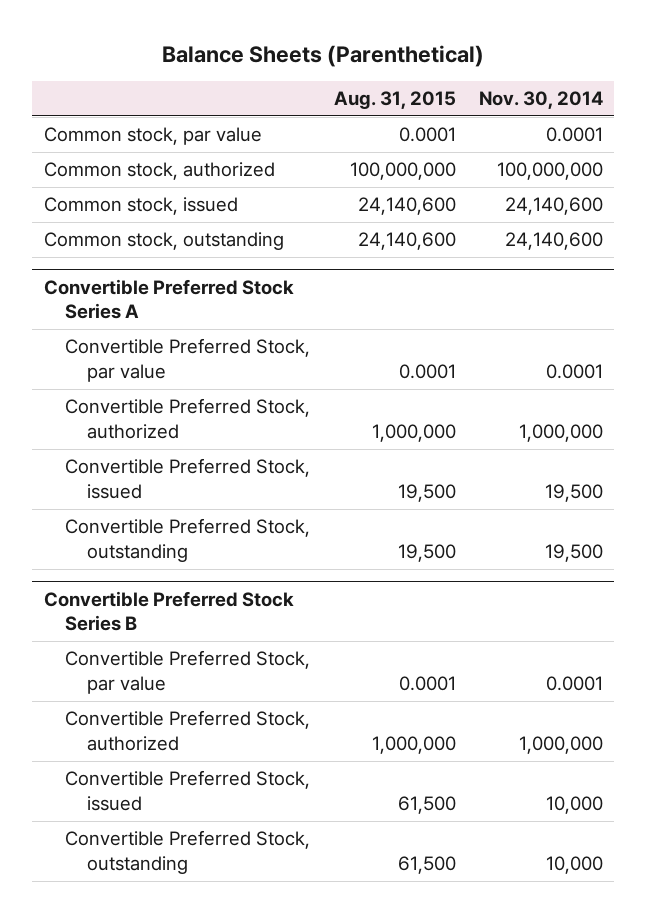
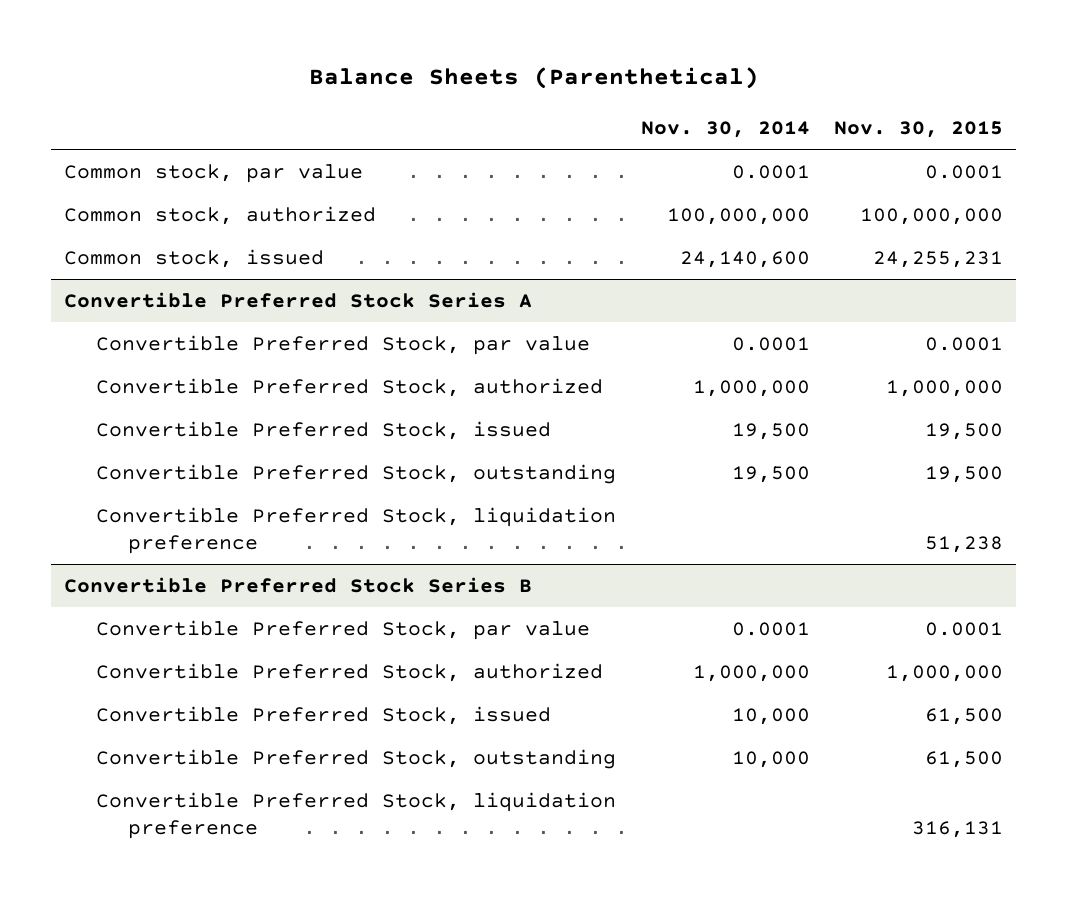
- | Aug. 31, 2015 | Nov. 30, 2014
+ | Nov. 30, 2014 | Nov. 30, 2015
- Common stock, outstanding | 24,140,600 | 24,140,600
@ Convertible Preferred Stock Series A
+ Convertible Preferred Stock, liquidation preference | | 51,238
@ Convertible Preferred Stock Series B
+ Convertible Preferred Stock, liquidation preference | | 316,131

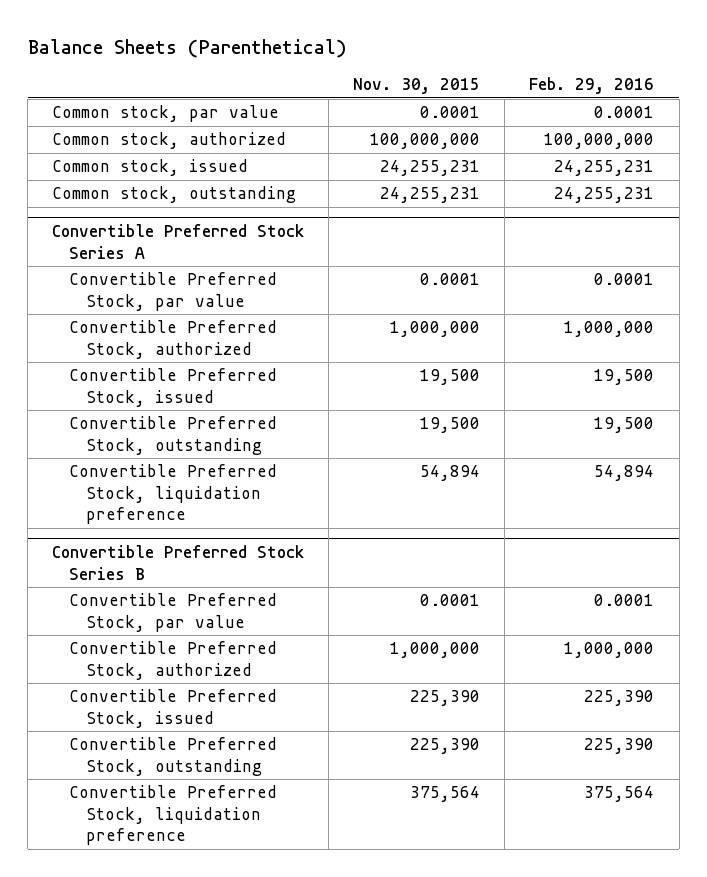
- | Nov. 30, 2014 | Nov. 30, 2015
+ | Nov. 30, 2015 | Feb. 29, 2016
+ Common stock, outstanding | 24,255,231 | 24,255,231
@ Convertible Preferred Stock Series A
- Convertible Preferred Stock, liquidation preference | | 51,238
+ Convertible Preferred Stock, liquidation preference | 54,894 | 54,894
@ Convertible Preferred Stock Series B
- Convertible Preferred Stock, issued | 10,000 | 61,500
- Convertible Preferred Stock, outstanding | 10,000 | 61,500
- Convertible Preferred Stock, liquidation preference | | 316,131
+ Convertible Preferred Stock, issued | 225,390 | 225,390
+ Convertible Preferred Stock, outstanding | 225,390 | 225,390
+ Convertible Preferred Stock, liquidation preference | 375,564 | 375,564

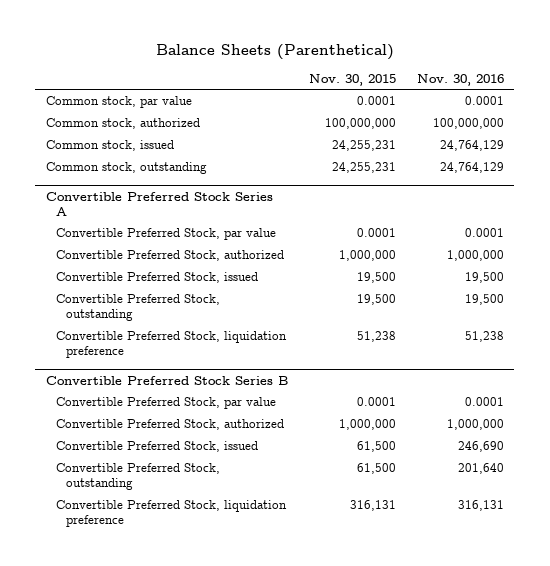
- | Nov. 30, 2015 | Feb. 29, 2016
+ | Nov. 30, 2015 | Nov. 30, 2016
@ Convertible Preferred Stock Series A
- Convertible Preferred Stock, liquidation preference | 54,894 | 54,894
+ Convertible Preferred Stock, liquidation preference | 51,238 | 51,238
@ Convertible Preferred Stock Series B
- Convertible Preferred Stock, issued | 225,390 | 225,390
- Convertible Preferred Stock, outstanding | 225,390 | 225,390
- Convertible Preferred Stock, liquidation preference | 375,564 | 375,564
+ Convertible Preferred Stock, issued | 61,500 | 246,690
+ Convertible Preferred Stock, outstanding | 61,500 | 201,640
+ Convertible Preferred Stock, liquidation preference | 316,131 | 316,131

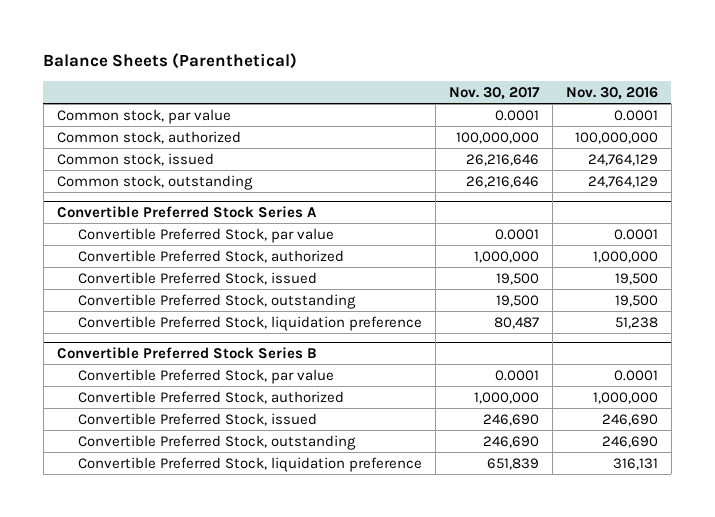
- | Nov. 30, 2015 | Nov. 30, 2016
+ | Nov. 30, 2017 | Nov. 30, 2016
@ Convertible Preferred Stock Series B
- Convertible Preferred Stock, outstanding | 61,500 | 201,640
+ Convertible Preferred Stock, outstanding | 246,690 | 246,690

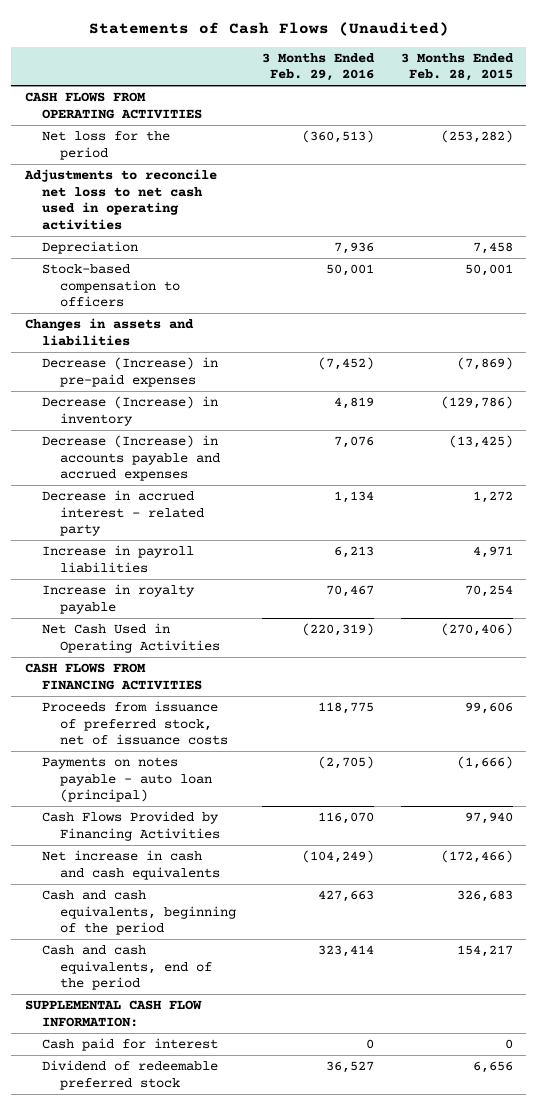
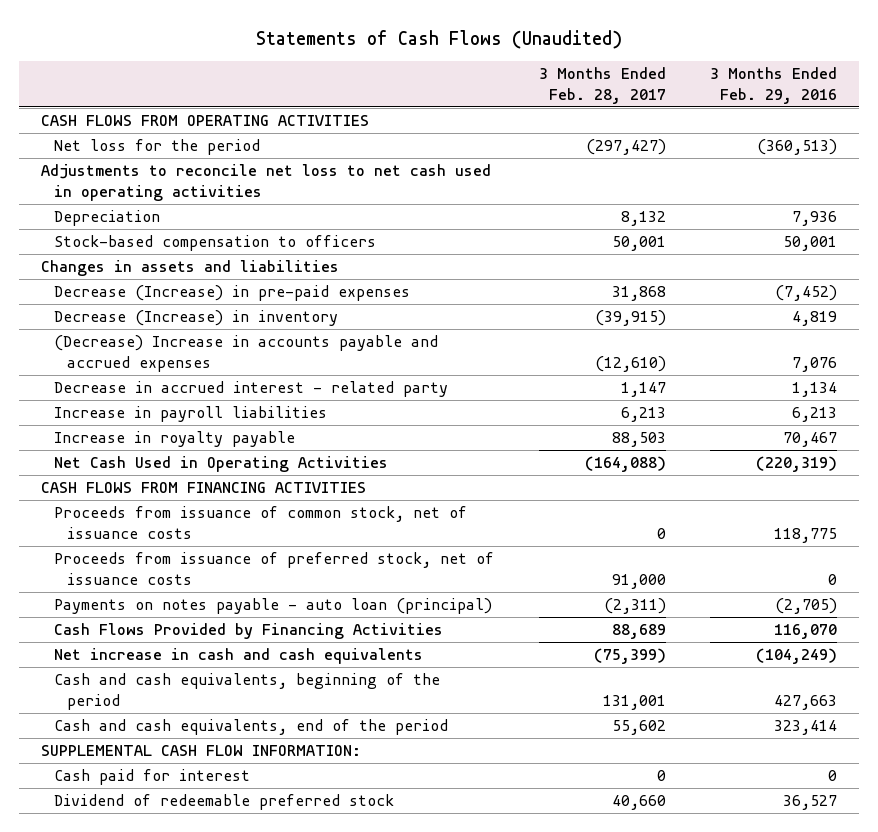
- | 3 Months Ended Feb. 29, 2016 | 3 Months Ended Feb. 28, 2015
+ | 3 Months Ended Feb. 28, 2017 | 3 Months Ended Feb. 29, 2016
- Decrease (Increase) in accounts payable and accrued expenses | 7,076 | (13,425)
+ (Decrease) Increase in accounts payable and accrued expenses | (12,610) | 7,076
- Proceeds from issuance of preferred stock, net of issuance costs | 118,775 | 99,606
+ Proceeds from issuance of common stock, net of issuance costs | 0 | 118,775
+ Proceeds from issuance of preferred stock, net of issuance costs | 91,000 | 0

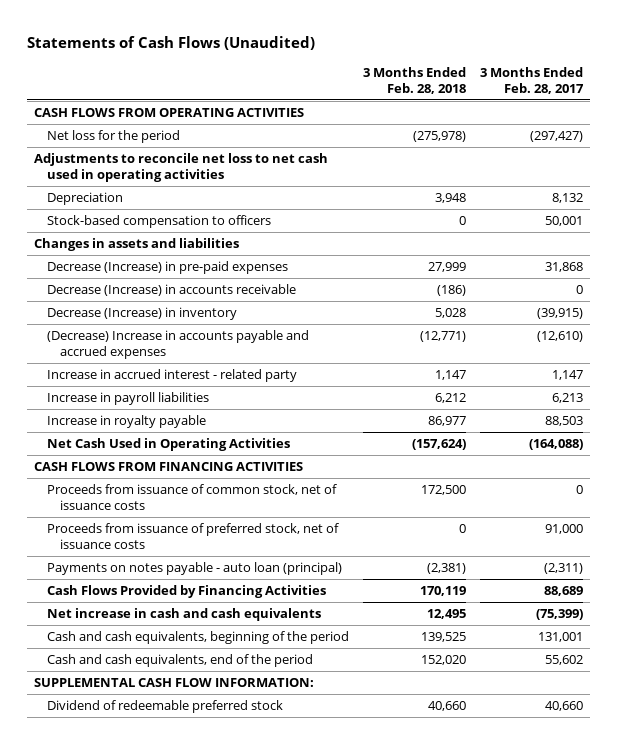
- | 3 Months Ended Feb. 28, 2017 | 3 Months Ended Feb. 29, 2016
+ | 3 Months Ended Feb. 28, 2018 | 3 Months Ended Feb. 28, 2017
+ Decrease (Increase) in accounts receivable | (186) | 0
- Decrease in accrued interest - related party | 1,147 | 1,134
+ Increase in accrued interest - related party | 1,147 | 1,147
- Cash paid for interest | 0 | 0

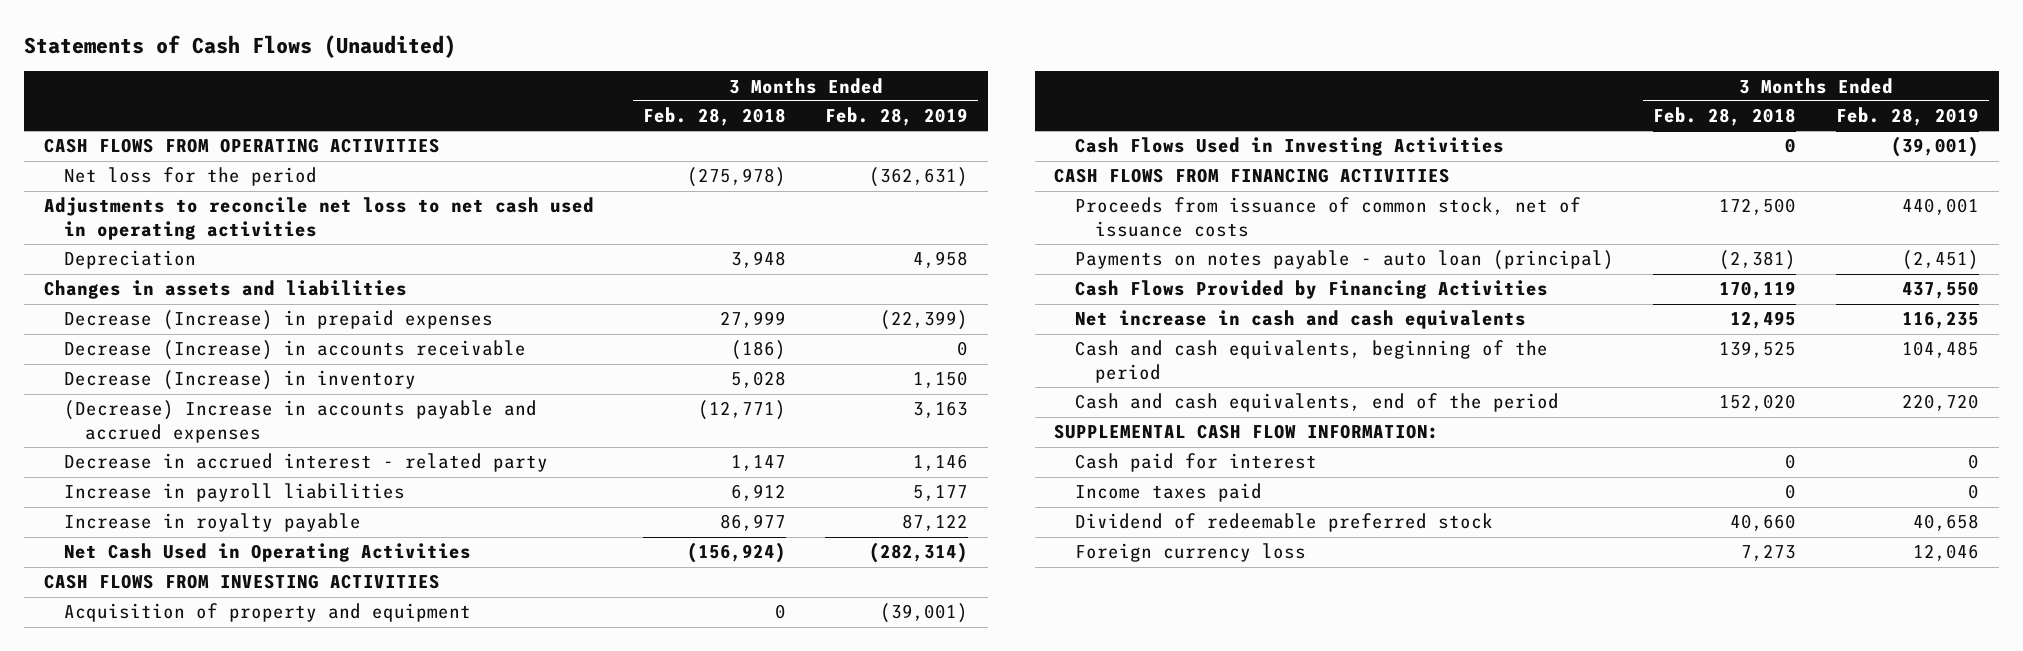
- | 3 Months Ended Feb. 28, 2018 | 3 Months Ended Feb. 28, 2017
+ | 3 Months Ended Feb. 28, 2018 | 3 Months Ended Feb. 28, 2019
- Stock-based compensation to officers | 0 | 50,001
- Decrease (Increase) in pre-paid expenses | 27,999 | 31,868
+ Decrease (Increase) in prepaid expenses | 27,999 | (22,399)
- Increase in accrued interest - related party | 1,147 | 1,147
- Increase in payroll liabilities | 6,212 | 6,213
+ Decrease in accrued interest - related party | 1,147 | 1,146
+ Increase in payroll liabilities | 6,912 | 5,177
- Net Cash Used in Operating Activities | (157,624) | (164,088)
+ Net Cash Used in Operating Activities | (156,924) | (282,314)
+ CASH FLOWS FROM INVESTING ACTIVITIES
+ Acquisition of property and equipment | 0 | (39,001)
+ Cash Flows Used in Investing Activities | 0 | (39,001)
- Proceeds from issuance of preferred stock, net of issuance costs | 0 | 91,000
+ Cash paid for interest | 0 | 0
+ Income taxes paid | 0 | 0
+ Foreign currency loss | 7,273 | 12,046

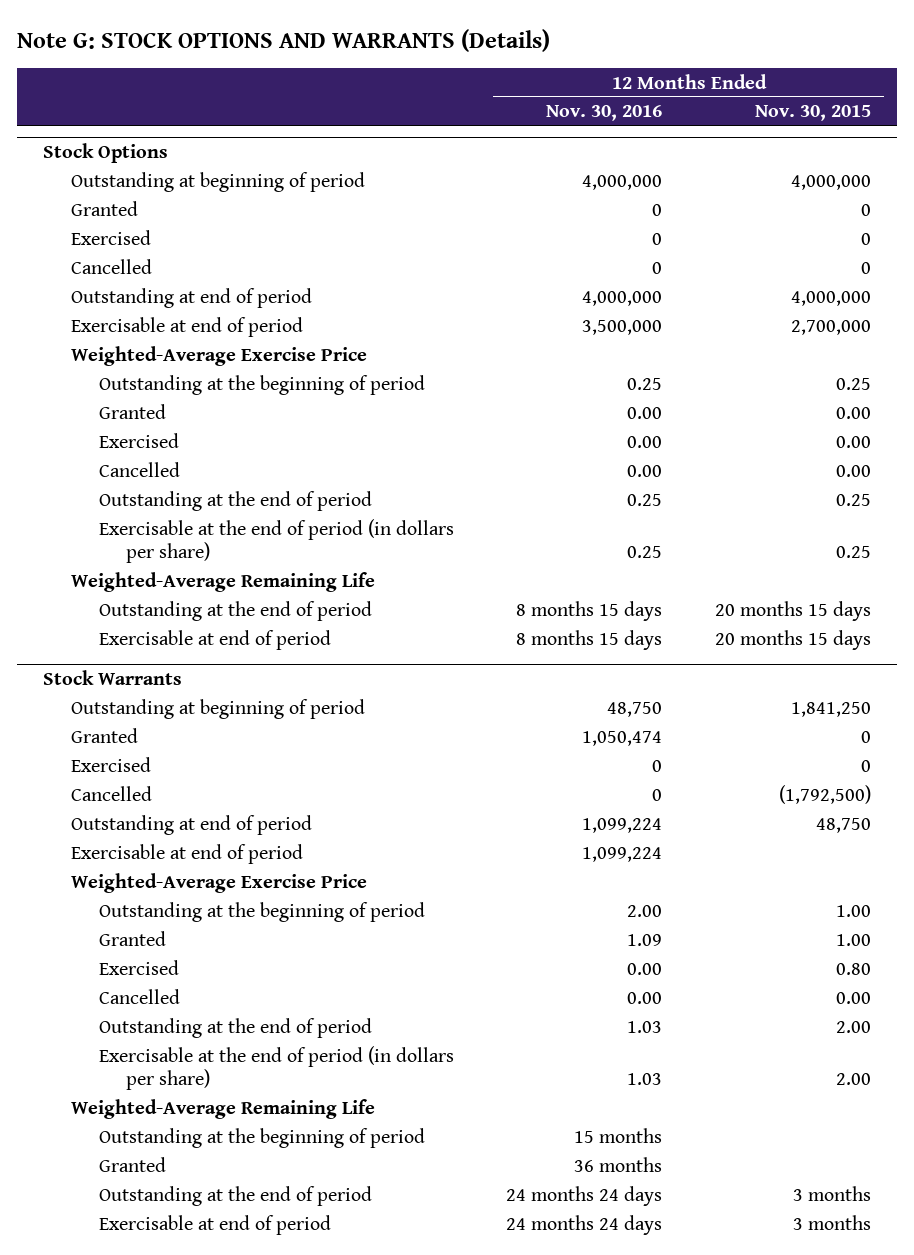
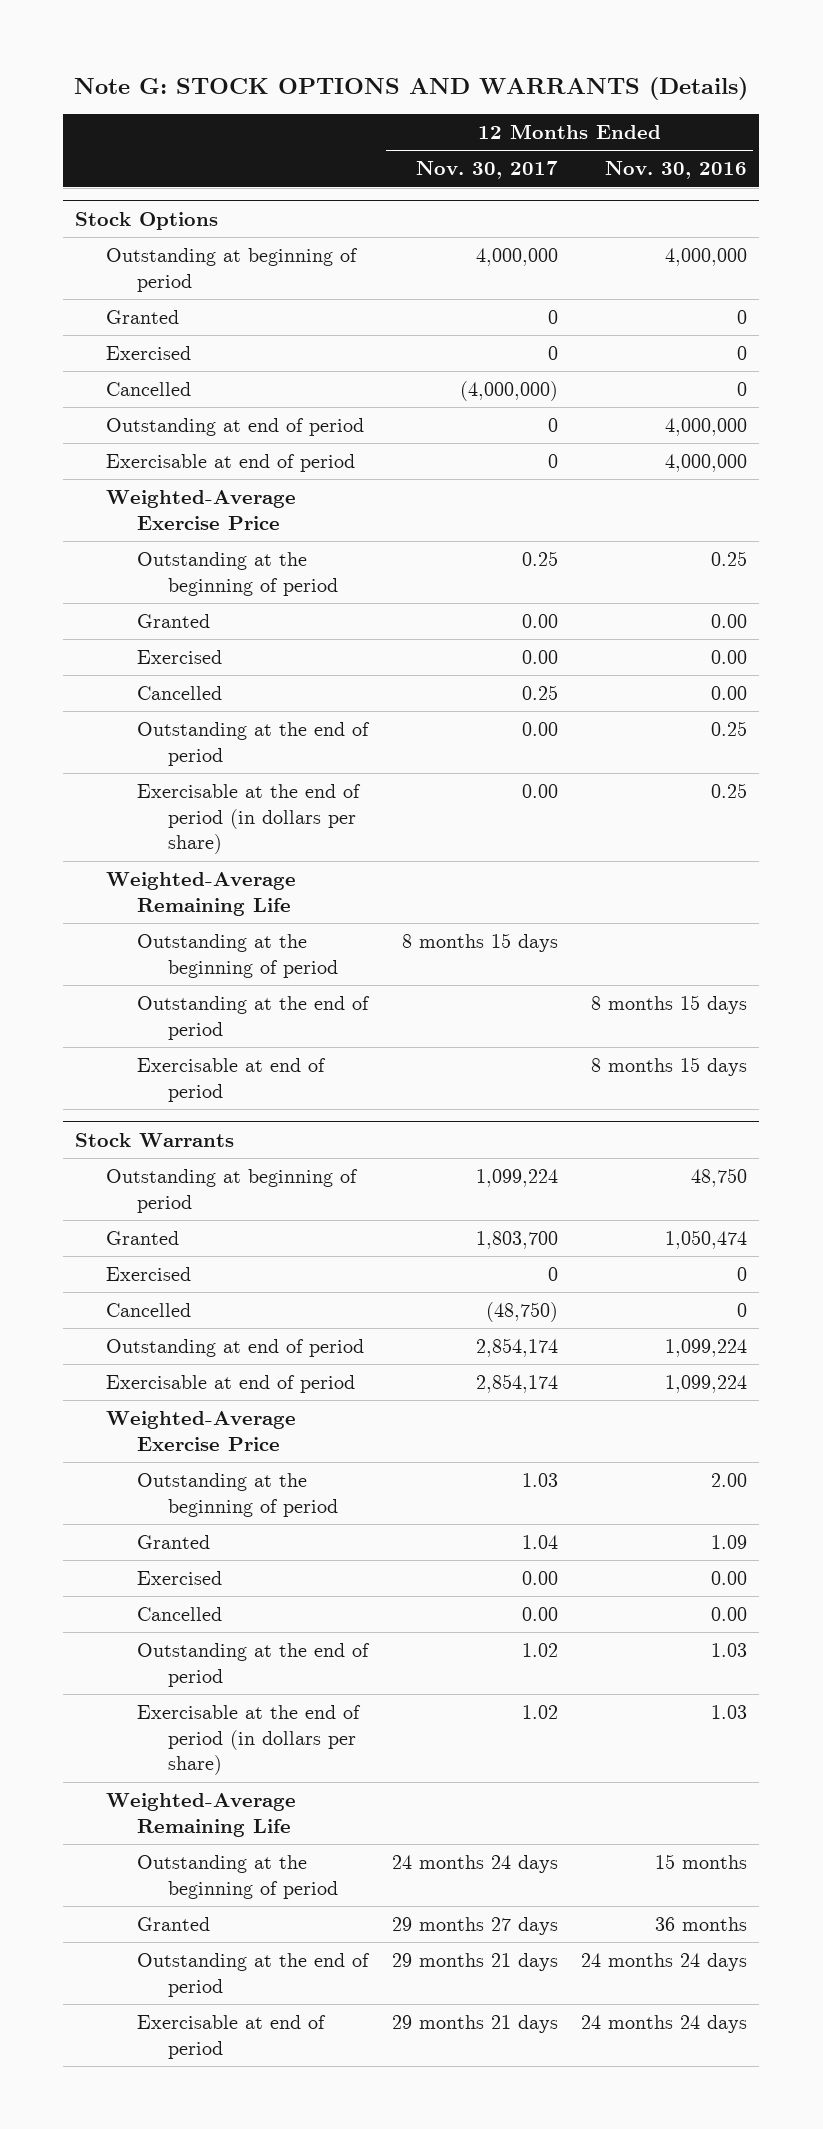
- | 12 Months Ended Nov. 30, 2016 | 12 Months Ended Nov. 30, 2015
+ | 12 Months Ended Nov. 30, 2017 | 12 Months Ended Nov. 30, 2016
@ Stock Options
- Exercisable at end of period | 3,500,000 | 2,700,000
+ Exercisable at end of period | 0 | 4,000,000
+ Outstanding at the beginning of period | 8 months 15 days |

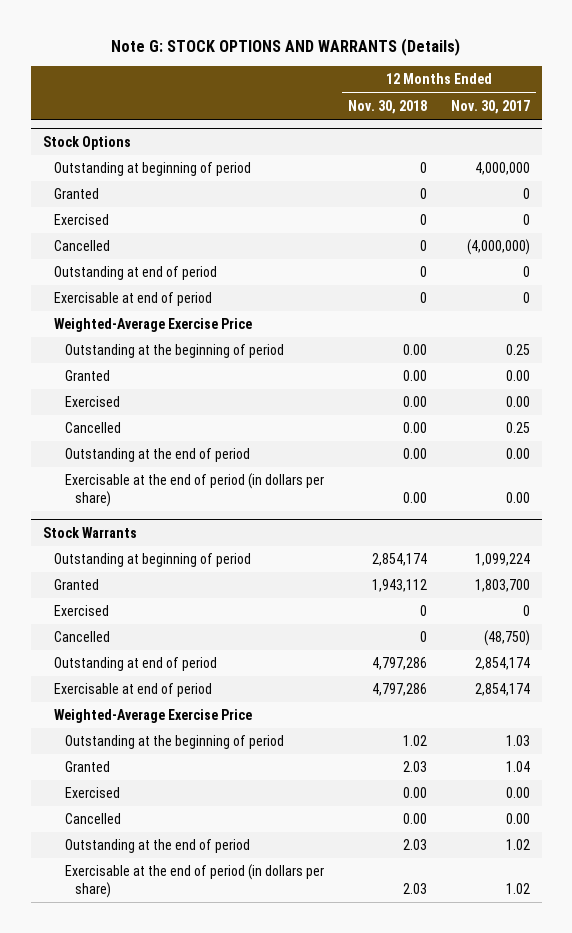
- | 12 Months Ended Nov. 30, 2017 | 12 Months Ended Nov. 30, 2016
+ | 12 Months Ended Nov. 30, 2018 | 12 Months Ended Nov. 30, 2017
@ Stock Options
- Weighted-Average Remaining Life
- Outstanding at the beginning of period | 8 months 15 days |
- Outstanding at the end of period | | 8 months 15 days
- Exercisable at end of period | | 8 months 15 days
@ Stock Warrants
- Weighted-Average Remaining Life
- Outstanding at the beginning of period | 24 months 24 days | 15 months
- Granted | 29 months 27 days | 36 months
- Outstanding at the end of period | 29 months 21 days | 24 months 24 days
- Exercisable at end of period | 29 months 21 days | 24 months 24 days

